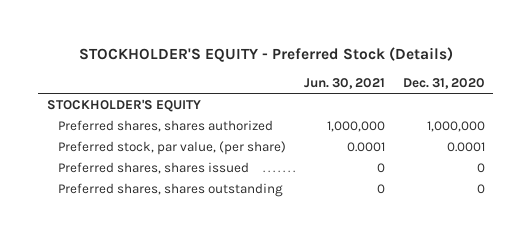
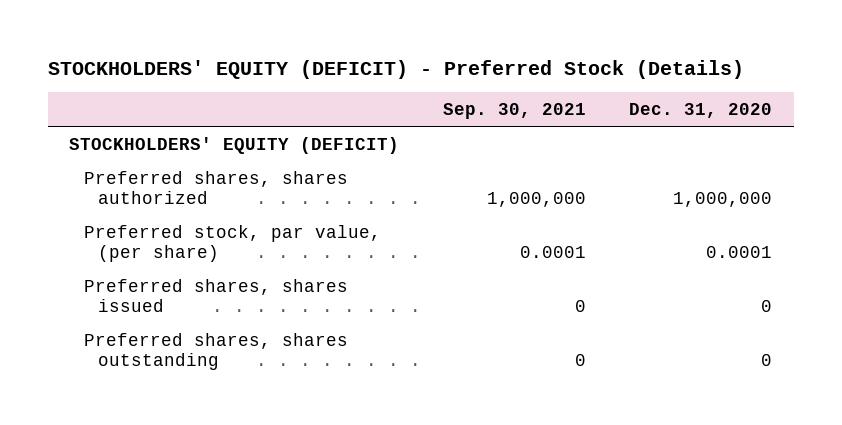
- STOCKHOLDER'S EQUITY - Preferred Stock (Details)
+ STOCKHOLDERS' EQUITY (DEFICIT) - Preferred Stock (Details)
- | Jun. 30, 2021 | Dec. 31, 2020
+ | Sep. 30, 2021 | Dec. 31, 2020
- STOCKHOLDER'S EQUITY
+ STOCKHOLDERS' EQUITY (DEFICIT)

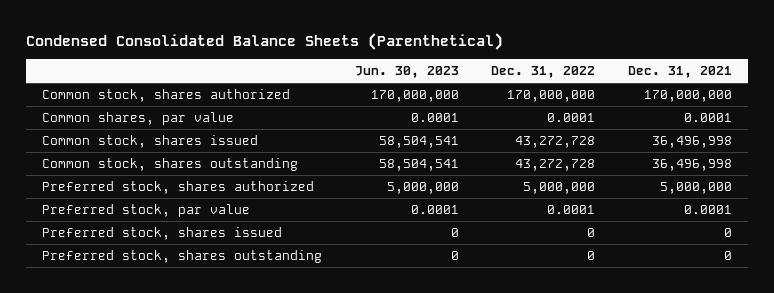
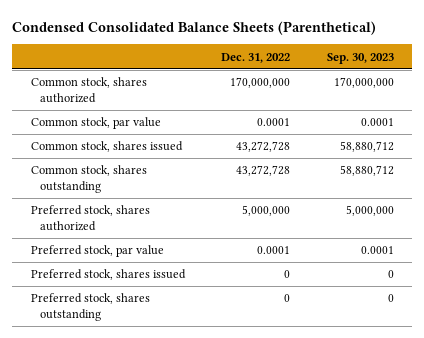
- | Jun. 30, 2023 | Dec. 31, 2022 | Dec. 31, 2021
+ | Dec. 31, 2022 | Sep. 30, 2023
- Common shares, par value | 0.0001 | 0.0001 | 0.0001
+ Common stock, par value | 0.0001 | 0.0001

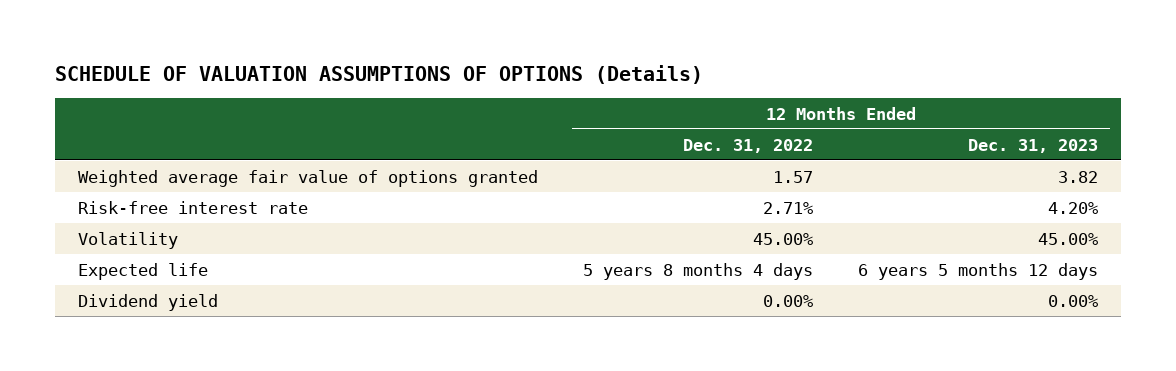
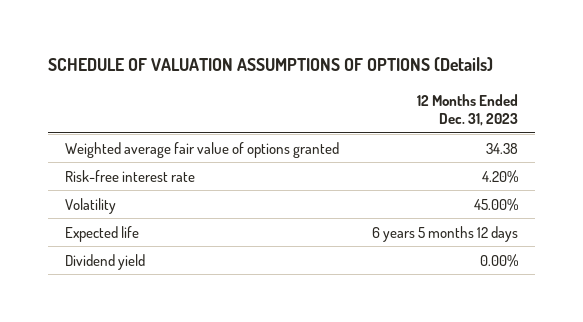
- | 12 Months Ended Dec. 31, 2022 | 12 Months Ended Dec. 31, 2023
+ | 12 Months Ended Dec. 31, 2023
- Weighted average fair value of options granted | 1.57 | 3.82
+ Weighted average fair value of options granted | 34.38

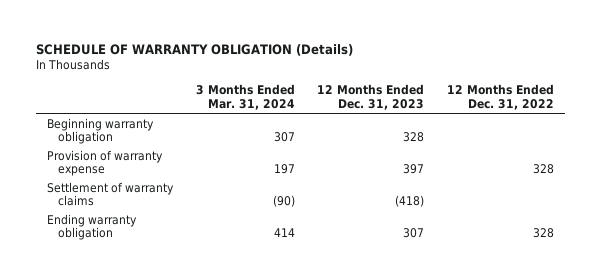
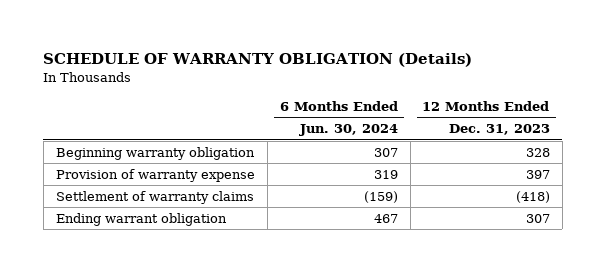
- | 3 Months Ended Mar. 31, 2024 | 12 Months Ended Dec. 31, 2023 | 12 Months Ended Dec. 31, 2022
+ | 6 Months Ended Jun. 30, 2024 | 12 Months Ended Dec. 31, 2023
- Ending warranty obligation | 414 | 307 | 328
+ Ending warrant obligation | 467 | 307

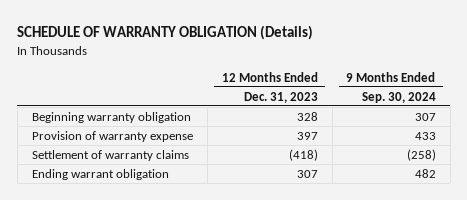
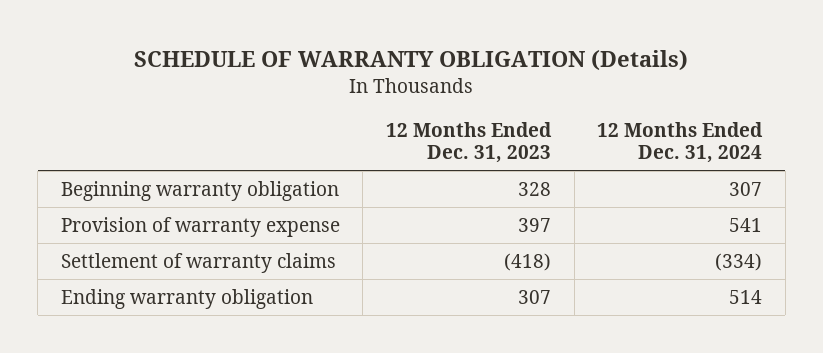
- | 12 Months Ended Dec. 31, 2023 | 9 Months Ended Sep. 30, 2024
+ | 12 Months Ended Dec. 31, 2023 | 12 Months Ended Dec. 31, 2024
- Ending warrant obligation | 307 | 482
+ Ending warranty obligation | 307 | 514

